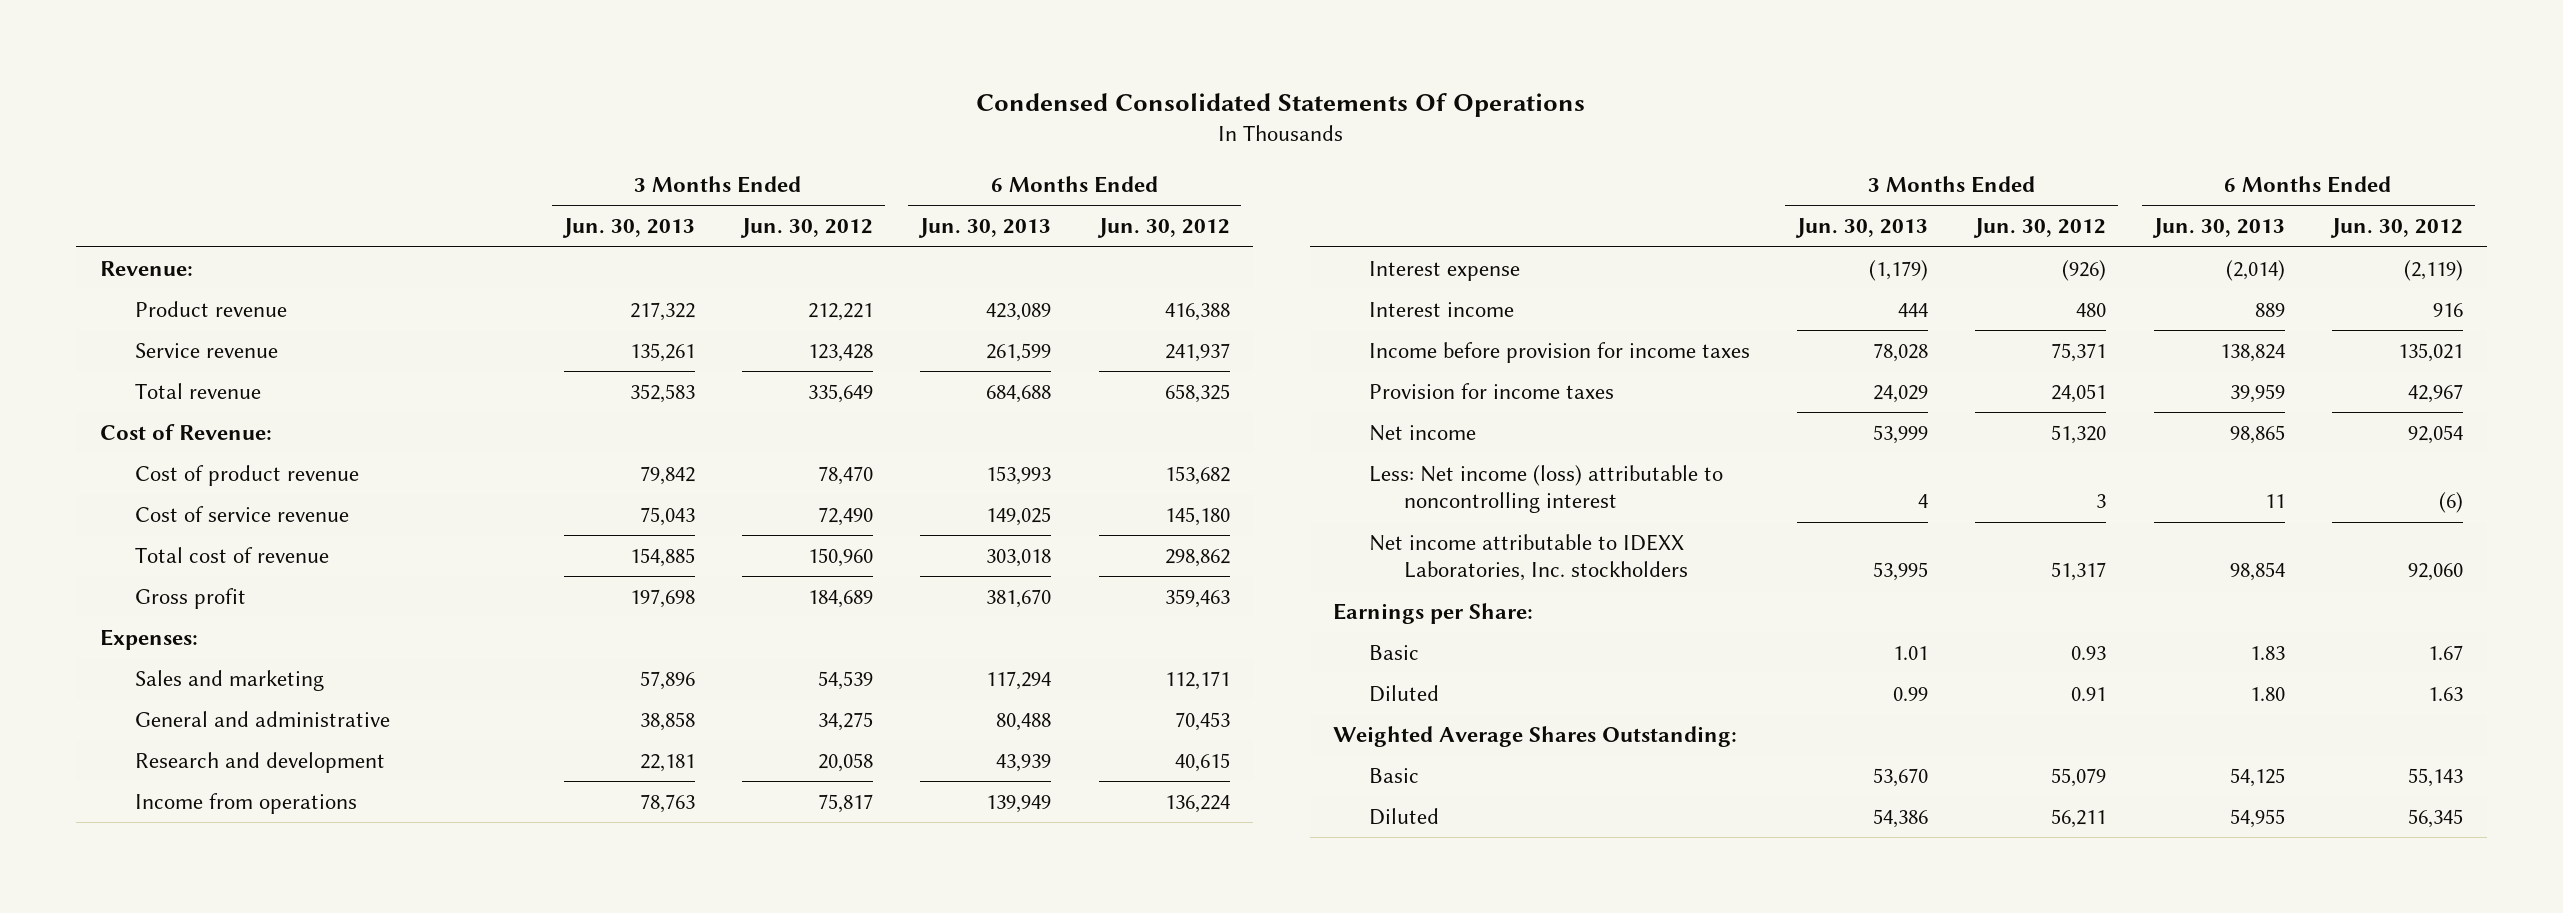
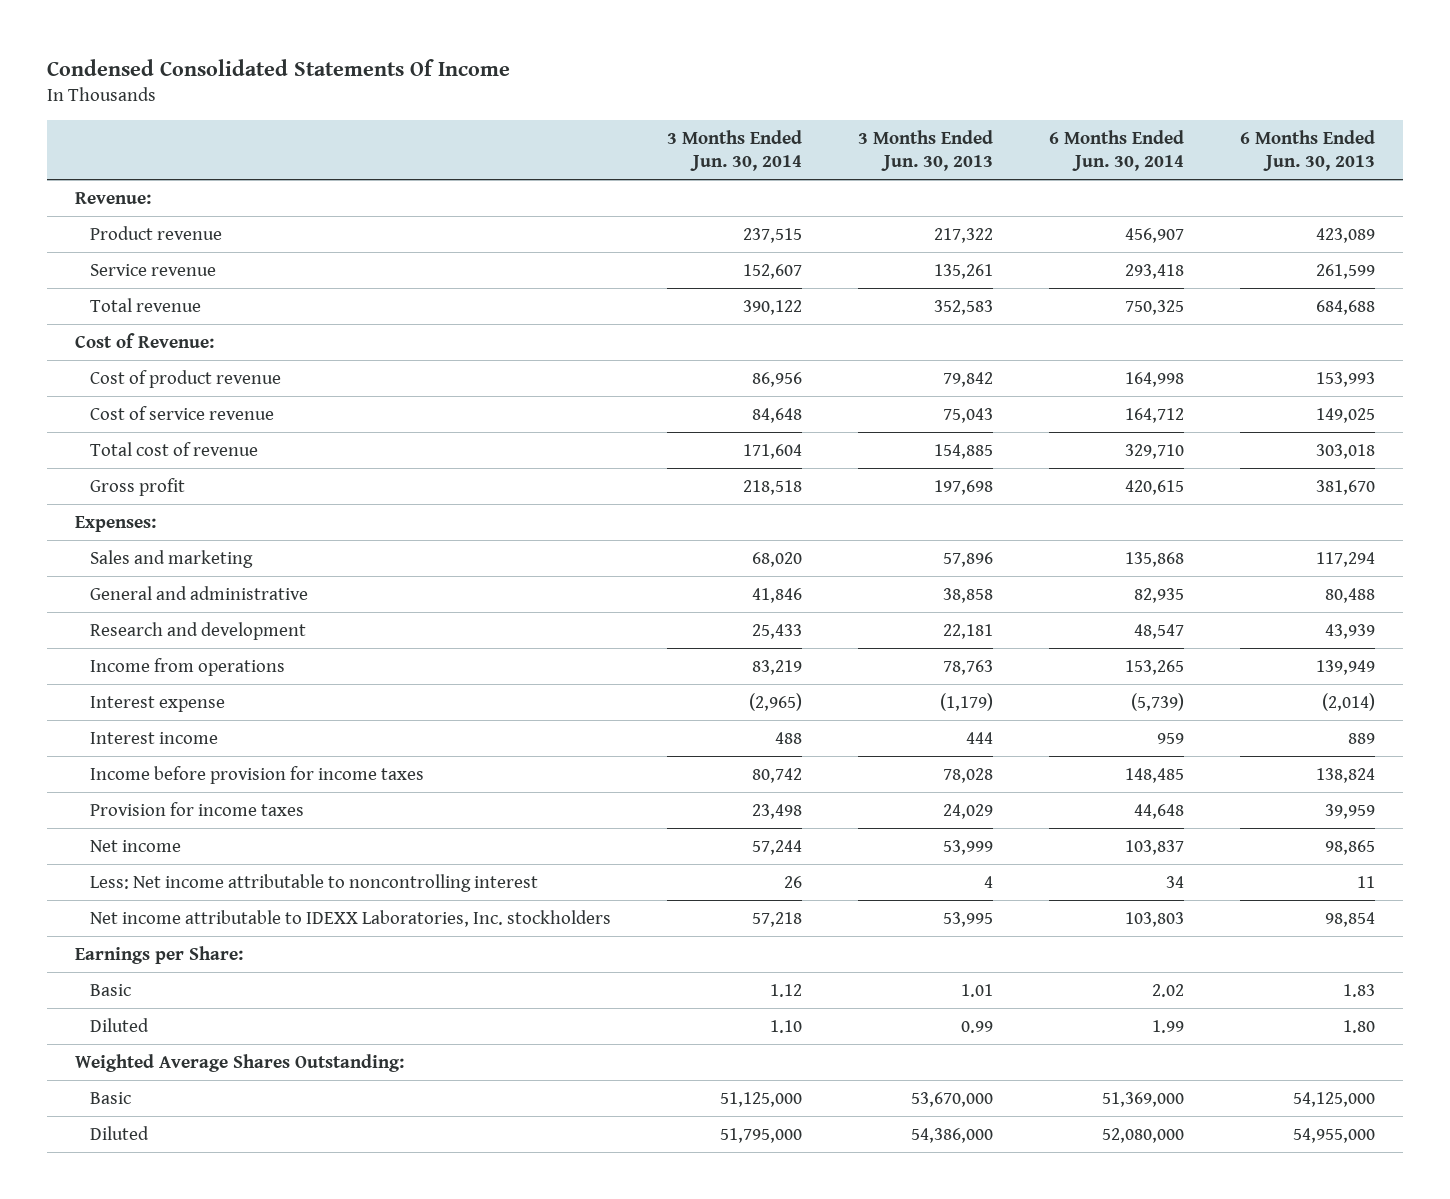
- Condensed Consolidated Statements Of Operations
+ Condensed Consolidated Statements Of Income
- | 3 Months Ended Jun. 30, 2013 | 3 Months Ended Jun. 30, 2012 | 6 Months Ended Jun. 30, 2013 | 6 Months Ended Jun. 30, 2012
+ | 3 Months Ended Jun. 30, 2014 | 3 Months Ended Jun. 30, 2013 | 6 Months Ended Jun. 30, 2014 | 6 Months Ended Jun. 30, 2013
- Less: Net income (loss) attributable to noncontrolling interest | 4 | 3 | 11 | (6)
+ Less: Net income attributable to noncontrolling interest | 26 | 4 | 34 | 11
- Basic | 53,670 | 55,079 | 54,125 | 55,143
- Diluted | 54,386 | 56,211 | 54,955 | 56,345
+ Basic | 51,125,000 | 53,670,000 | 51,369,000 | 54,125,000
+ Diluted | 51,795,000 | 54,386,000 | 52,080,000 | 54,955,000

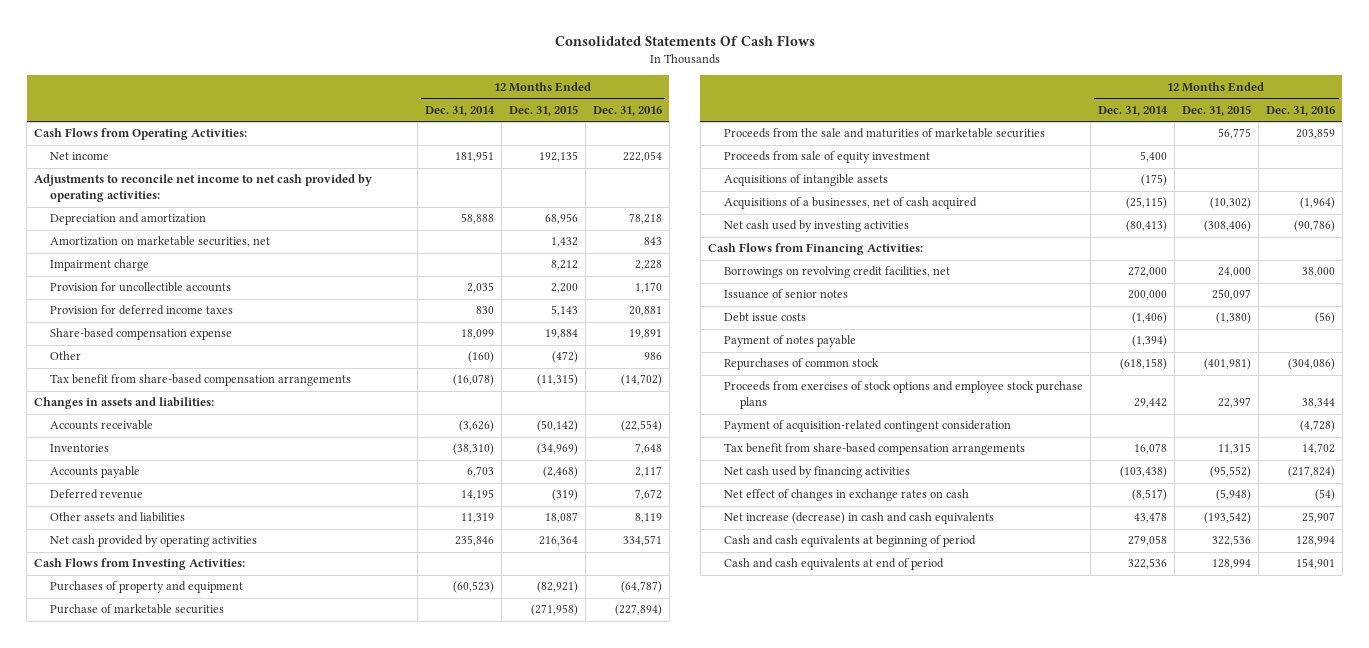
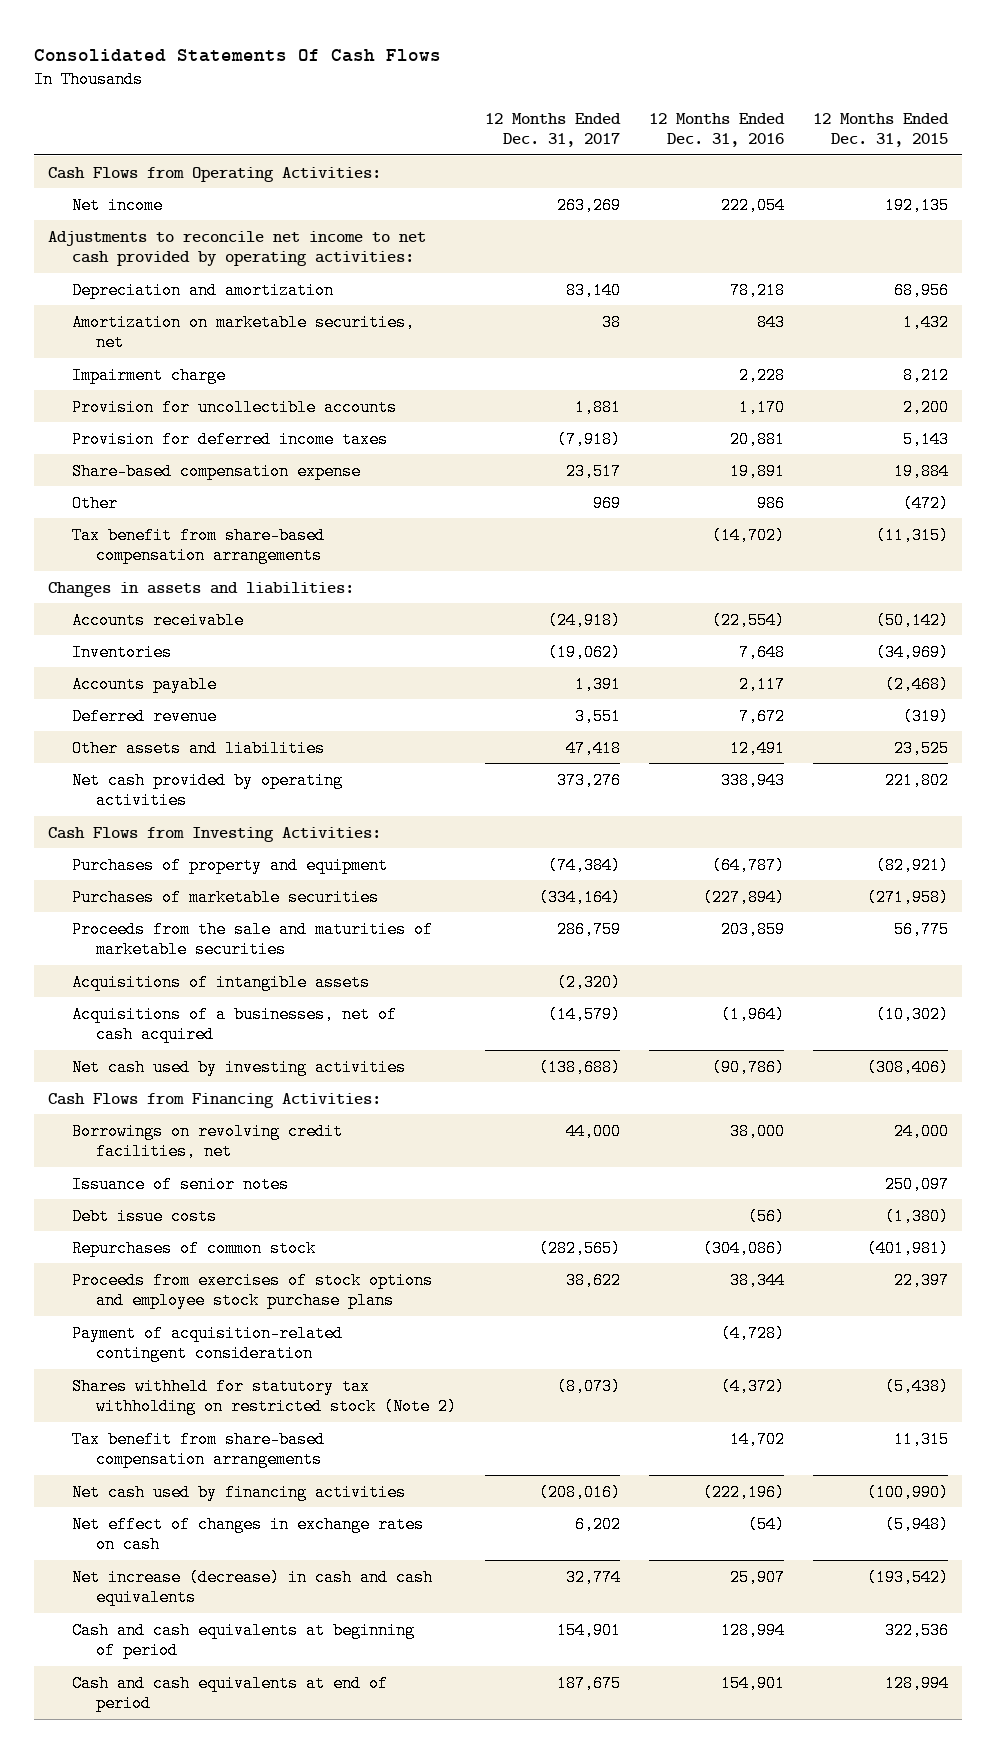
- | 12 Months Ended Dec. 31, 2014 | 12 Months Ended Dec. 31, 2015 | 12 Months Ended Dec. 31, 2016
+ | 12 Months Ended Dec. 31, 2017 | 12 Months Ended Dec. 31, 2016 | 12 Months Ended Dec. 31, 2015
- Other assets and liabilities | 11,319 | 18,087 | 8,119
- Net cash provided by operating activities | 235,846 | 216,364 | 334,571
+ Other assets and liabilities | 47,418 | 12,491 | 23,525
+ Net cash provided by operating activities | 373,276 | 338,943 | 221,802
- Purchase of marketable securities | | (271,958) | (227,894)
+ Purchases of marketable securities | (334,164) | (227,894) | (271,958)
- Proceeds from sale of equity investment | 5,400 | |
- Payment of notes payable | (1,394) | |
+ Shares withheld for statutory tax withholding on restricted stock (Note 2) | (8,073) | (4,372) | (5,438)
- Net cash used by financing activities | (103,438) | (95,552) | (217,824)
+ Net cash used by financing activities | (208,016) | (222,196) | (100,990)

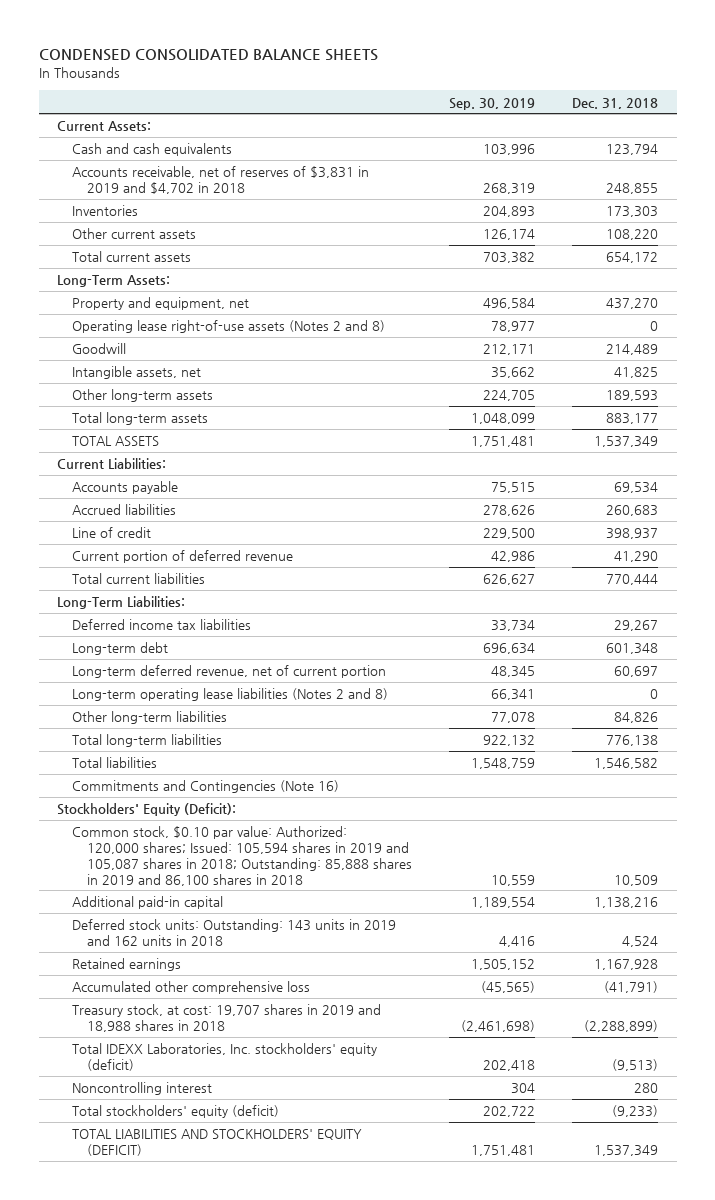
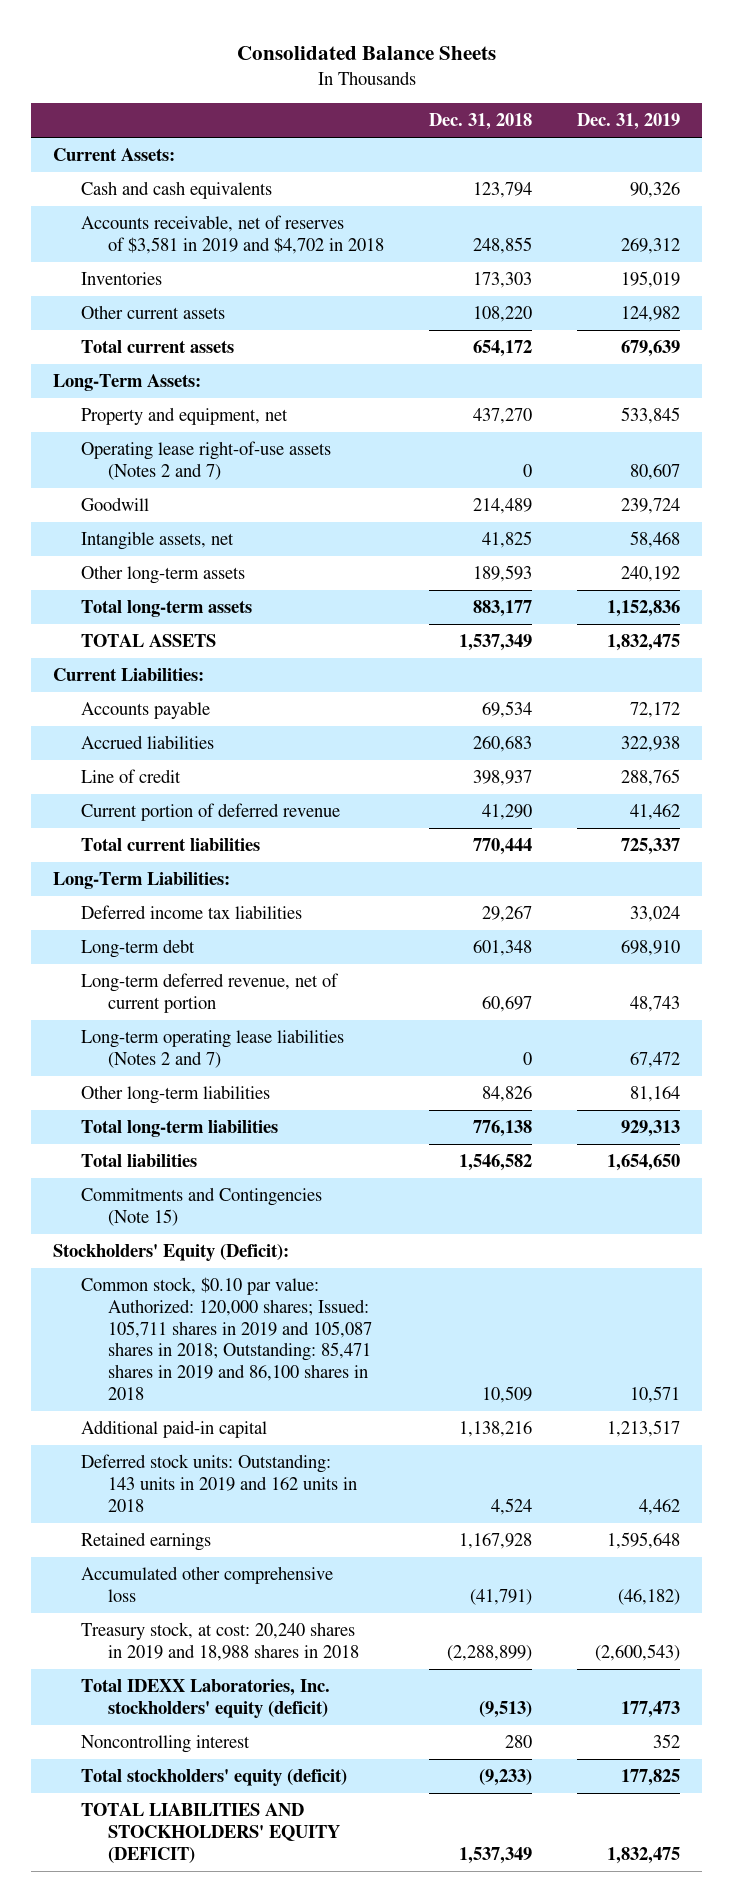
- CONDENSED CONSOLIDATED BALANCE SHEETS
+ Consolidated Balance Sheets
- | Sep. 30, 2019 | Dec. 31, 2018
+ | Dec. 31, 2018 | Dec. 31, 2019
- Accounts receivable, net of reserves of $3,831 in 2019 and $4,702 in 2018 | 268,319 | 248,855
+ Accounts receivable, net of reserves of $3,581 in 2019 and $4,702 in 2018 | 248,855 | 269,312
- Operating lease right-of-use assets (Notes 2 and 8) | 78,977 | 0
+ Operating lease right-of-use assets (Notes 2 and 7) | 0 | 80,607
- Long-term operating lease liabilities (Notes 2 and 8) | 66,341 | 0
+ Long-term operating lease liabilities (Notes 2 and 7) | 0 | 67,472
- Commitments and Contingencies (Note 16)
+ Commitments and Contingencies (Note 15)
- Common stock, $0.10 par value: Authorized: 120,000 shares; Issued: 105,594 shares in 2019 and 105,087 shares in 2018; Outstanding: 85,888 shares in 2019 and 86,100 shares in 2018 | 10,559 | 10,509
+ Common stock, $0.10 par value: Authorized: 120,000 shares; Issued: 105,711 shares in 2019 and 105,087 shares in 2018; Outstanding: 85,471 shares in 2019 and 86,100 shares in 2018 | 10,509 | 10,571
- Treasury stock, at cost: 19,707 shares in 2019 and 18,988 shares in 2018 | (2,461,698) | (2,288,899)
+ Treasury stock, at cost: 20,240 shares in 2019 and 18,988 shares in 2018 | (2,288,899) | (2,600,543)

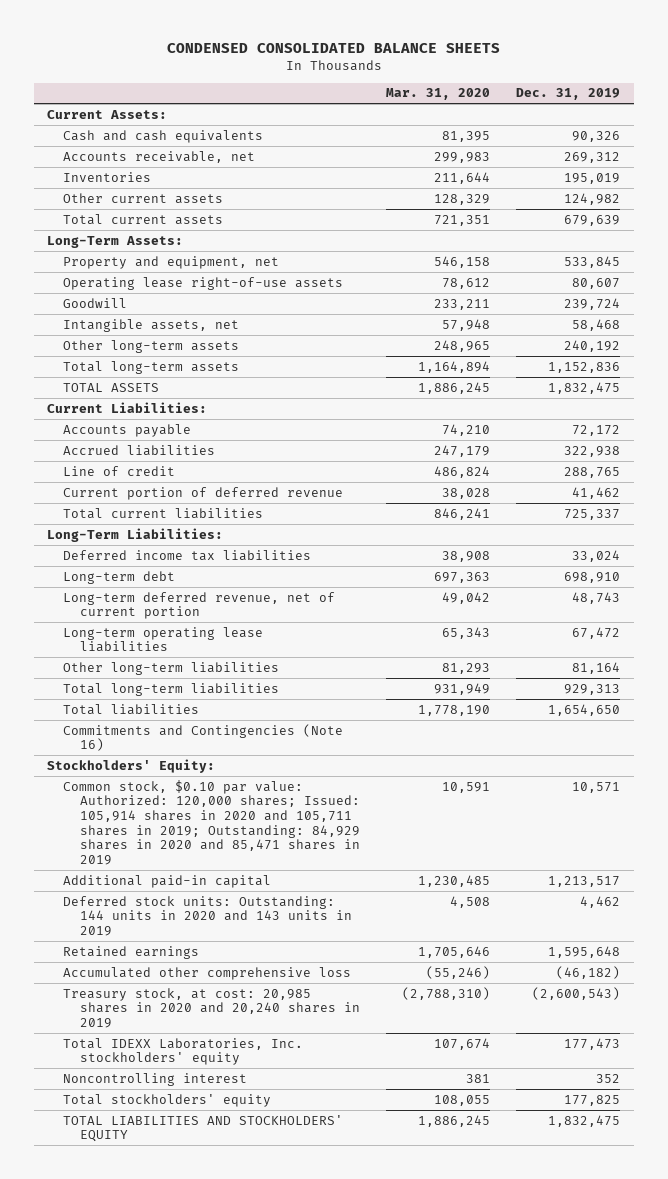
- Consolidated Balance Sheets
+ CONDENSED CONSOLIDATED BALANCE SHEETS
- | Dec. 31, 2018 | Dec. 31, 2019
+ | Mar. 31, 2020 | Dec. 31, 2019
- Accounts receivable, net of reserves of $3,581 in 2019 and $4,702 in 2018 | 248,855 | 269,312
+ Accounts receivable, net | 299,983 | 269,312
- Operating lease right-of-use assets (Notes 2 and 7) | 0 | 80,607
+ Operating lease right-of-use assets | 78,612 | 80,607
- Long-term operating lease liabilities (Notes 2 and 7) | 0 | 67,472
+ Long-term operating lease liabilities | 65,343 | 67,472
- Commitments and Contingencies (Note 15)
- Stockholders' Equity (Deficit):
- Common stock, $0.10 par value: Authorized: 120,000 shares; Issued: 105,711 shares in 2019 and 105,087 shares in 2018; Outstanding: 85,471 shares in 2019 and 86,100 shares in 2018 | 10,509 | 10,571
+ Commitments and Contingencies (Note 16)
+ Stockholders' Equity:
+ Common stock, $0.10 par value: Authorized: 120,000 shares; Issued: 105,914 shares in 2020 and 105,711 shares in 2019; Outstanding: 84,929 shares in 2020 and 85,471 shares in 2019 | 10,591 | 10,571
- Deferred stock units: Outstanding: 143 units in 2019 and 162 units in 2018 | 4,524 | 4,462
+ Deferred stock units: Outstanding: 144 units in 2020 and 143 units in 2019 | 4,508 | 4,462
- Treasury stock, at cost: 20,240 shares in 2019 and 18,988 shares in 2018 | (2,288,899) | (2,600,543)
- Total IDEXX Laboratories, Inc. stockholders' equity (deficit) | (9,513) | 177,473
+ Treasury stock, at cost: 20,985 shares in 2020 and 20,240 shares in 2019 | (2,788,310) | (2,600,543)
+ Total IDEXX Laboratories, Inc. stockholders' equity | 107,674 | 177,473
- Total stockholders' equity (deficit) | (9,233) | 177,825
- TOTAL LIABILITIES AND STOCKHOLDERS' EQUITY (DEFICIT) | 1,537,349 | 1,832,475
+ Total stockholders' equity | 108,055 | 177,825
+ TOTAL LIABILITIES AND STOCKHOLDERS' EQUITY | 1,886,245 | 1,832,475

